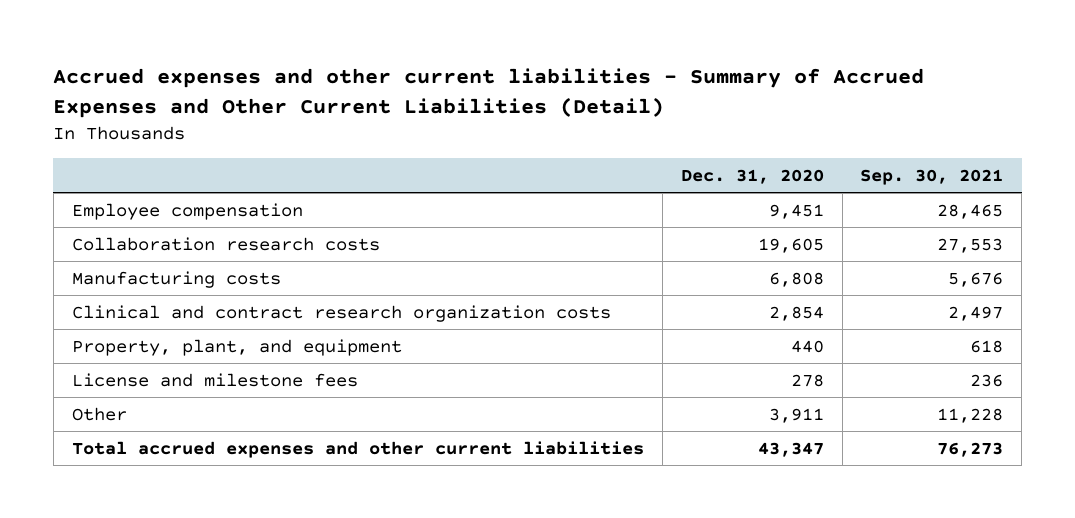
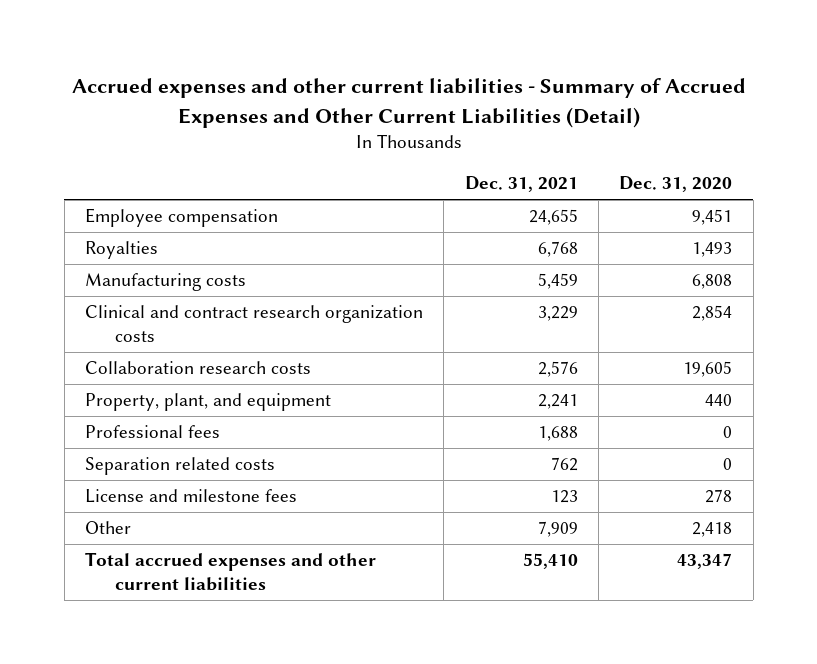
- | Dec. 31, 2020 | Sep. 30, 2021
+ | Dec. 31, 2021 | Dec. 31, 2020
+ Royalties | 6,768 | 1,493
moved down: Collaboration research costs | 2,576 | 19,605
+ Professional fees | 1,688 | 0
+ Separation related costs | 762 | 0
- Other | 3,911 | 11,228
+ Other | 7,909 | 2,418

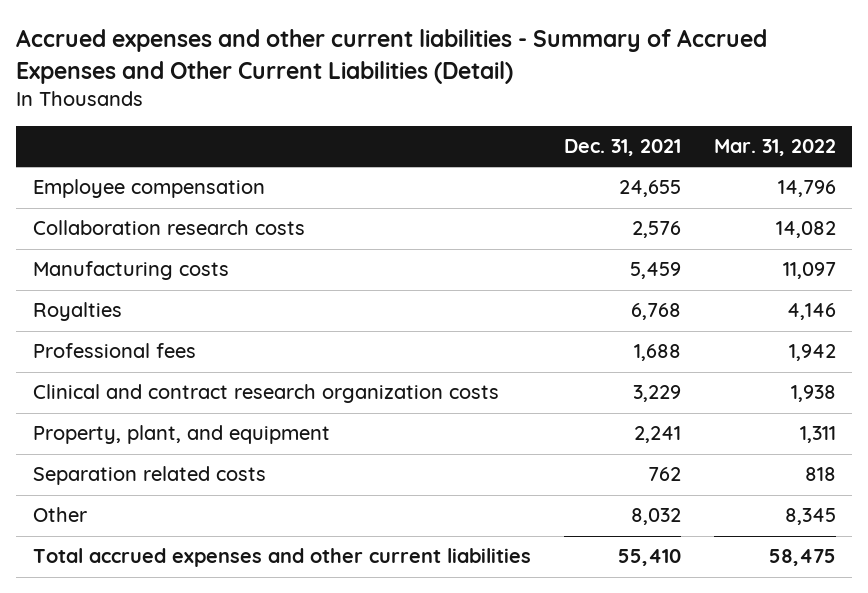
- | Dec. 31, 2021 | Dec. 31, 2020
+ | Dec. 31, 2021 | Mar. 31, 2022
moved up: Collaboration research costs | 2,576 | 14,082
moved down: Royalties | 6,768 | 4,146
moved up: Professional fees | 1,688 | 1,942
- License and milestone fees | 123 | 278
- Other | 7,909 | 2,418
+ Other | 8,032 | 8,345

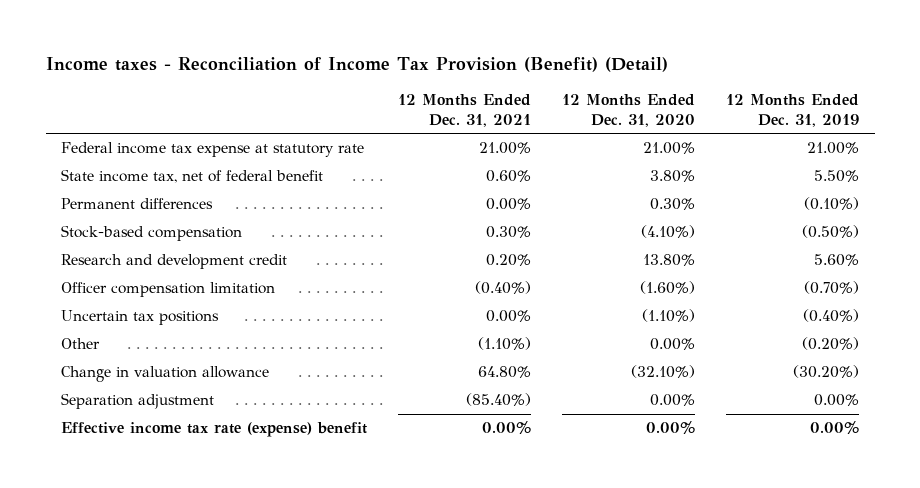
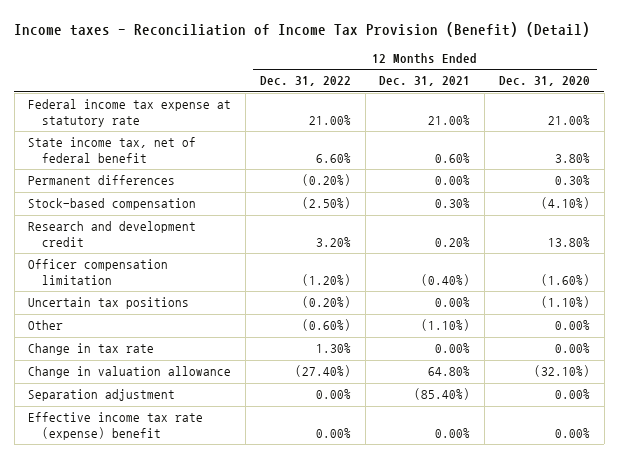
- | 12 Months Ended Dec. 31, 2021 | 12 Months Ended Dec. 31, 2020 | 12 Months Ended Dec. 31, 2019
+ | 12 Months Ended Dec. 31, 2022 | 12 Months Ended Dec. 31, 2021 | 12 Months Ended Dec. 31, 2020
+ Change in tax rate | 1.30% | 0.00% | 0.00%

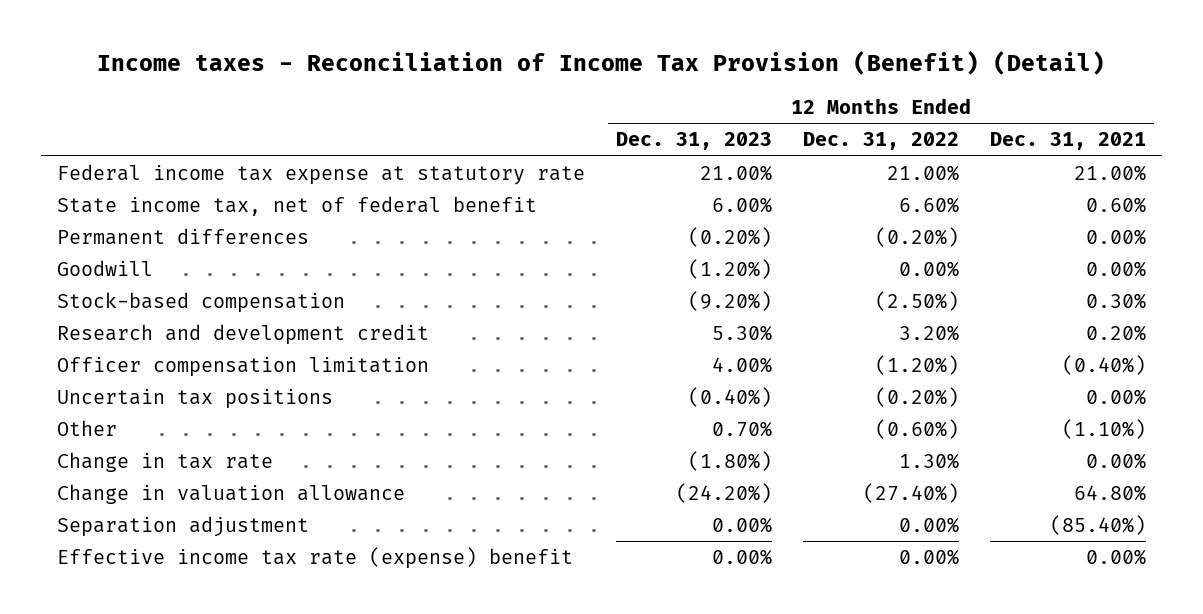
- | 12 Months Ended Dec. 31, 2022 | 12 Months Ended Dec. 31, 2021 | 12 Months Ended Dec. 31, 2020
+ | 12 Months Ended Dec. 31, 2023 | 12 Months Ended Dec. 31, 2022 | 12 Months Ended Dec. 31, 2021
+ Goodwill | (1.20%) | 0.00% | 0.00%

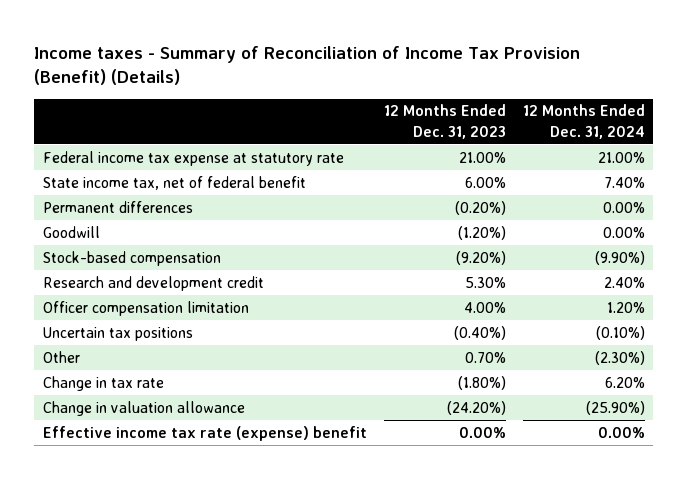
- Income taxes - Reconciliation of Income Tax Provision (Benefit) (Detail)
+ Income taxes - Summary of Reconciliation of Income Tax Provision (Benefit) (Details)
- | 12 Months Ended Dec. 31, 2023 | 12 Months Ended Dec. 31, 2022 | 12 Months Ended Dec. 31, 2021
+ | 12 Months Ended Dec. 31, 2023 | 12 Months Ended Dec. 31, 2024
- Separation adjustment | 0.00% | 0.00% | (85.40%)

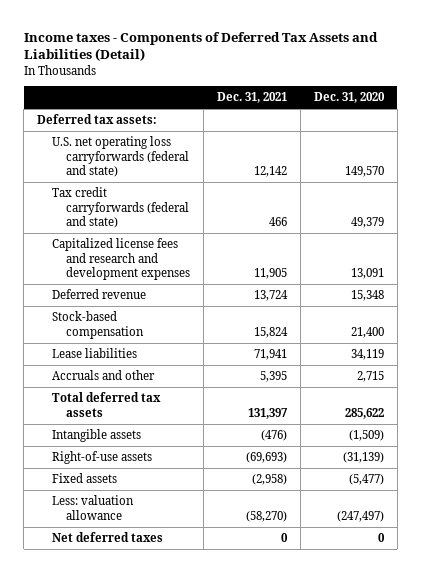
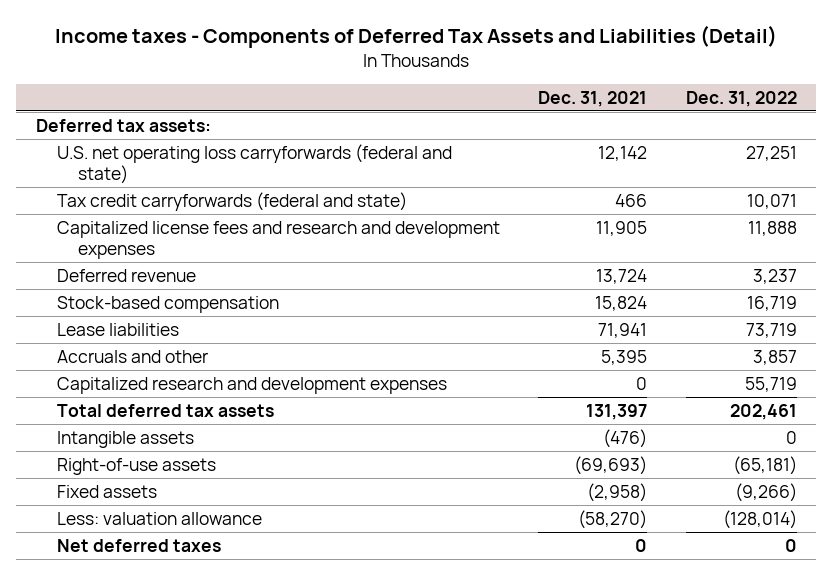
- | Dec. 31, 2021 | Dec. 31, 2020
+ | Dec. 31, 2021 | Dec. 31, 2022
+ Capitalized research and development expenses | 0 | 55,719

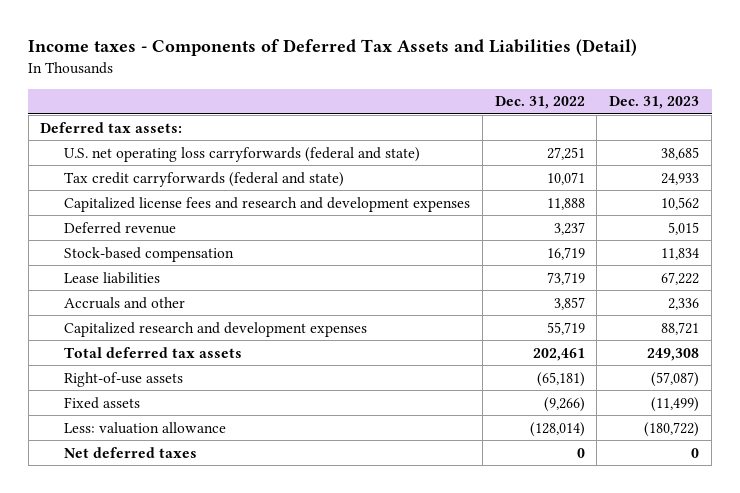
- | Dec. 31, 2021 | Dec. 31, 2022
+ | Dec. 31, 2022 | Dec. 31, 2023
- Intangible assets | (476) | 0

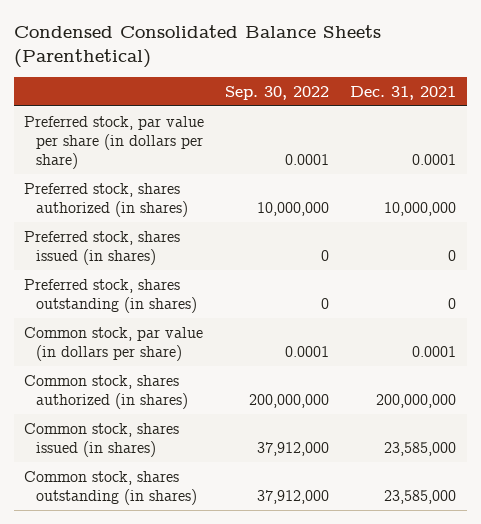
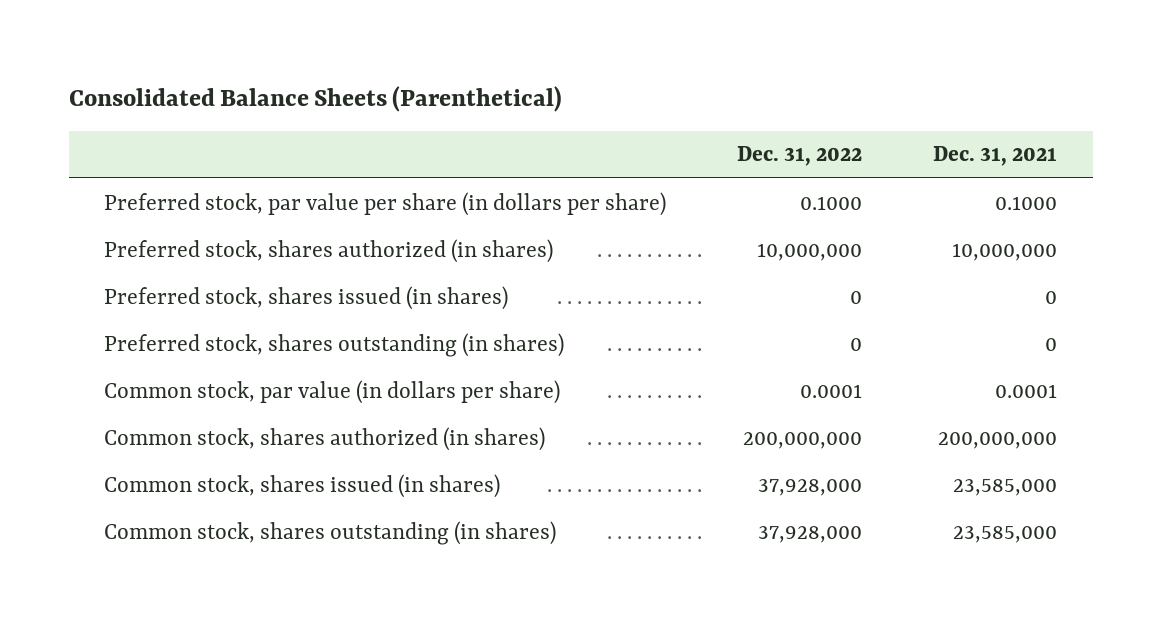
- Condensed Consolidated Balance Sheets (Parenthetical)
+ Consolidated Balance Sheets (Parenthetical)
- | Sep. 30, 2022 | Dec. 31, 2021
+ | Dec. 31, 2022 | Dec. 31, 2021
- Preferred stock, par value per share (in dollars per share) | 0.0001 | 0.0001
+ Preferred stock, par value per share (in dollars per share) | 0.1000 | 0.1000

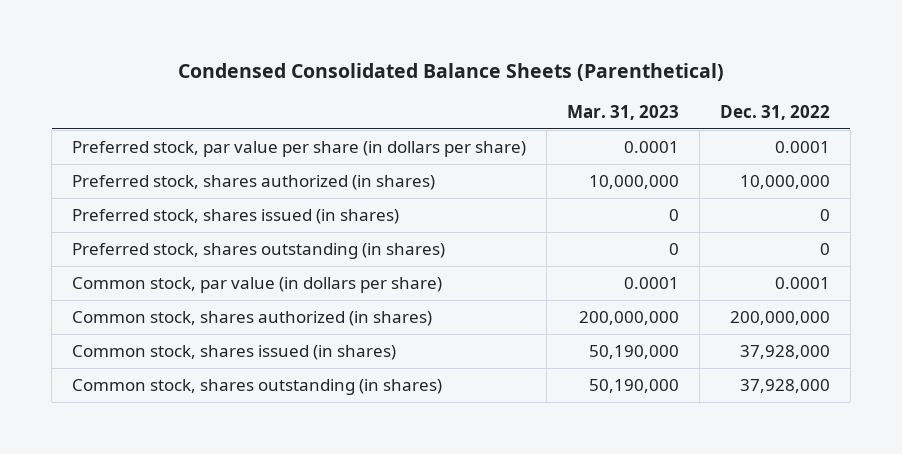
- Consolidated Balance Sheets (Parenthetical)
+ Condensed Consolidated Balance Sheets (Parenthetical)
- | Dec. 31, 2022 | Dec. 31, 2021
+ | Mar. 31, 2023 | Dec. 31, 2022
- Preferred stock, par value per share (in dollars per share) | 0.1000 | 0.1000
+ Preferred stock, par value per share (in dollars per share) | 0.0001 | 0.0001

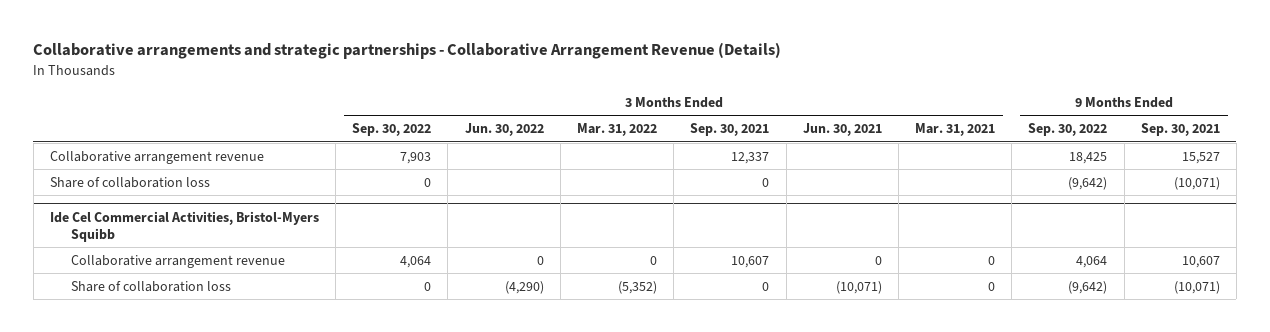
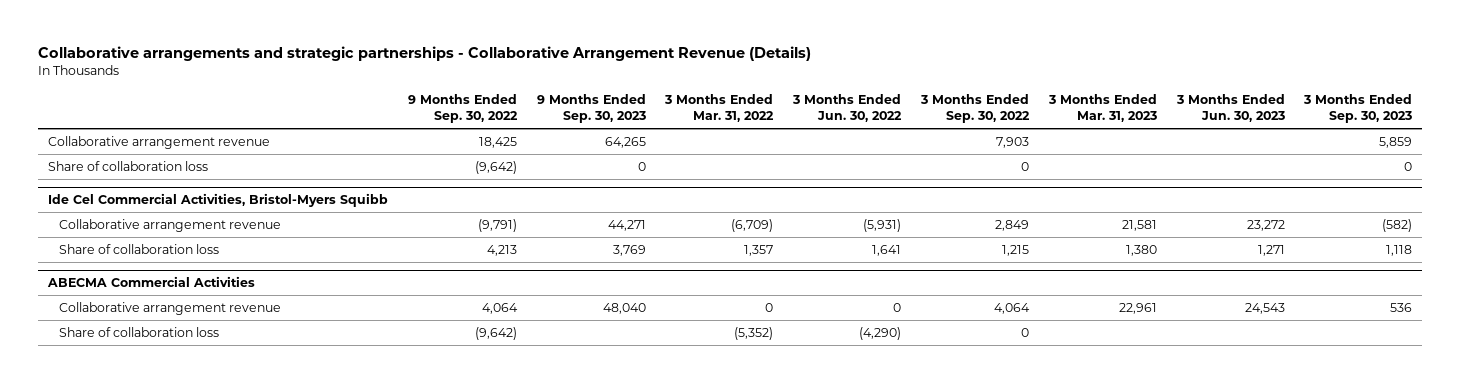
- | 3 Months Ended Sep. 30, 2022 | 3 Months Ended Jun. 30, 2022 | 3 Months Ended Mar. 31, 2022 | 3 Months Ended Sep. 30, 2021 | 3 Months Ended Jun. 30, 2021 | 3 Months Ended Mar. 31, 2021 | 9 Months Ended Sep. 30, 2022 | 9 Months Ended Sep. 30, 2021
+ | 9 Months Ended Sep. 30, 2022 | 9 Months Ended Sep. 30, 2023 | 3 Months Ended Mar. 31, 2022 | 3 Months Ended Jun. 30, 2022 | 3 Months Ended Sep. 30, 2022 | 3 Months Ended Mar. 31, 2023 | 3 Months Ended Jun. 30, 2023 | 3 Months Ended Sep. 30, 2023
@ Ide Cel Commercial Activities, Bristol-Myers Squibb
+ Collaborative arrangement revenue | (9,791) | 44,271 | (6,709) | (5,931) | 2,849 | 21,581 | 23,272 | (582)
+ Share of collaboration loss | 4,213 | 3,769 | 1,357 | 1,641 | 1,215 | 1,380 | 1,271 | 1,118
+ ABECMA Commercial Activities

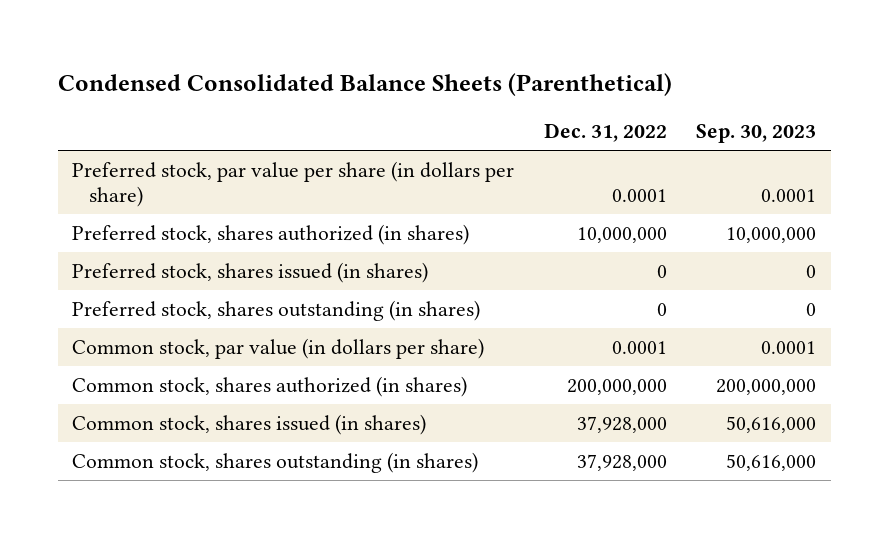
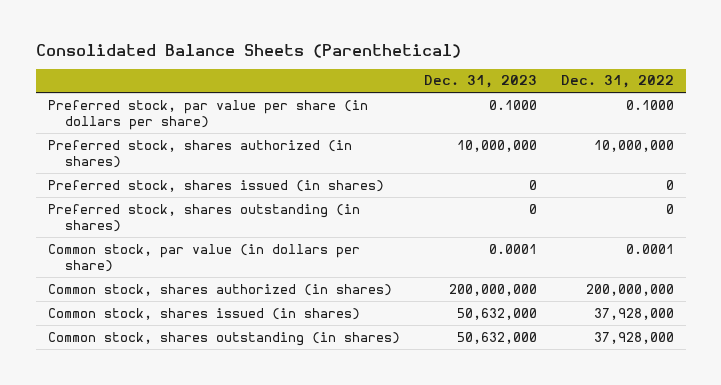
- Condensed Consolidated Balance Sheets (Parenthetical)
+ Consolidated Balance Sheets (Parenthetical)
- | Dec. 31, 2022 | Sep. 30, 2023
+ | Dec. 31, 2023 | Dec. 31, 2022
- Preferred stock, par value per share (in dollars per share) | 0.0001 | 0.0001
+ Preferred stock, par value per share (in dollars per share) | 0.1000 | 0.1000

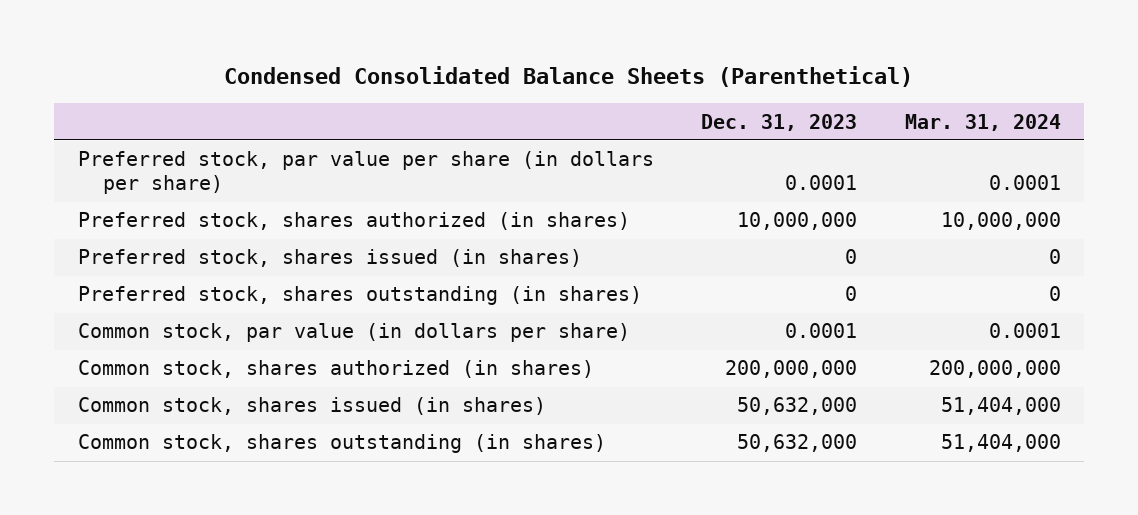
- Consolidated Balance Sheets (Parenthetical)
+ Condensed Consolidated Balance Sheets (Parenthetical)
- | Dec. 31, 2023 | Dec. 31, 2022
+ | Dec. 31, 2023 | Mar. 31, 2024
- Preferred stock, par value per share (in dollars per share) | 0.1000 | 0.1000
+ Preferred stock, par value per share (in dollars per share) | 0.0001 | 0.0001

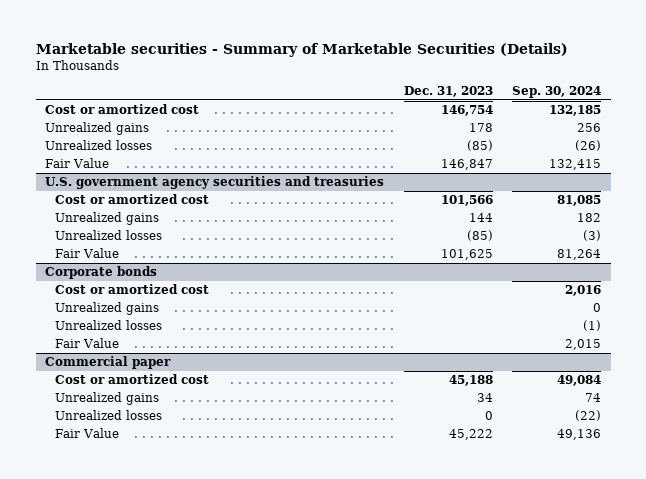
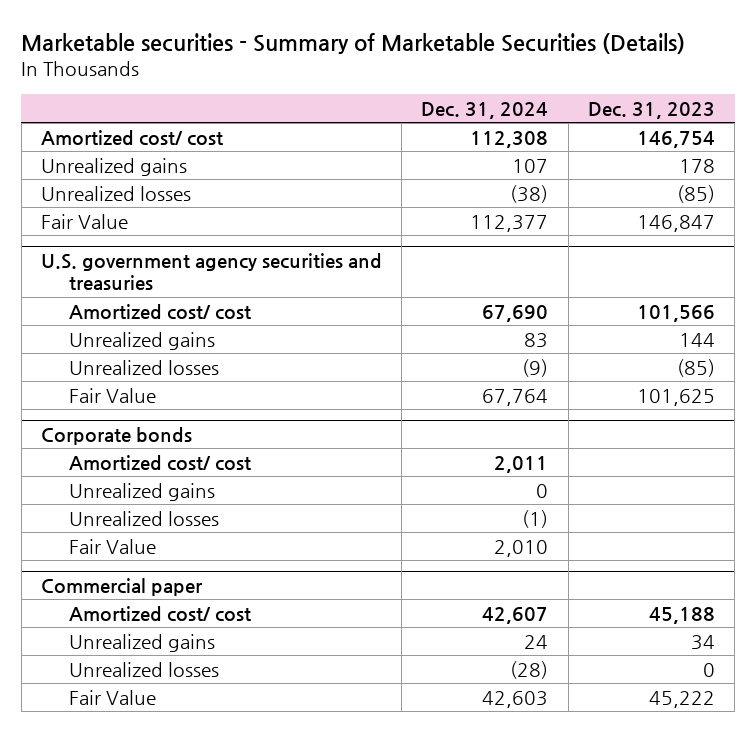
- | Dec. 31, 2023 | Sep. 30, 2024
+ | Dec. 31, 2024 | Dec. 31, 2023
- Cost or amortized cost | 146,754 | 132,185
+ Amortized cost/ cost | 112,308 | 146,754
@ U.S. government agency securities and treasuries
- Cost or amortized cost | 101,566 | 81,085
+ Amortized cost/ cost | 67,690 | 101,566
@ Corporate bonds
- Cost or amortized cost | | 2,016
+ Amortized cost/ cost | 2,011 |
@ Commercial paper
- Cost or amortized cost | 45,188 | 49,084
+ Amortized cost/ cost | 42,607 | 45,188

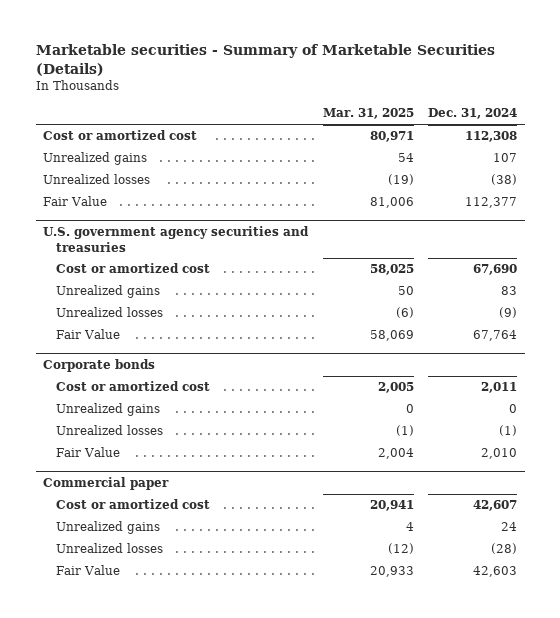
- | Dec. 31, 2024 | Dec. 31, 2023
+ | Mar. 31, 2025 | Dec. 31, 2024
- Amortized cost/ cost | 112,308 | 146,754
+ Cost or amortized cost | 80,971 | 112,308
@ U.S. government agency securities and treasuries
- Amortized cost/ cost | 67,690 | 101,566
+ Cost or amortized cost | 58,025 | 67,690
@ Corporate bonds
- Amortized cost/ cost | 2,011 |
+ Cost or amortized cost | 2,005 | 2,011
@ Commercial paper
- Amortized cost/ cost | 42,607 | 45,188
+ Cost or amortized cost | 20,941 | 42,607

